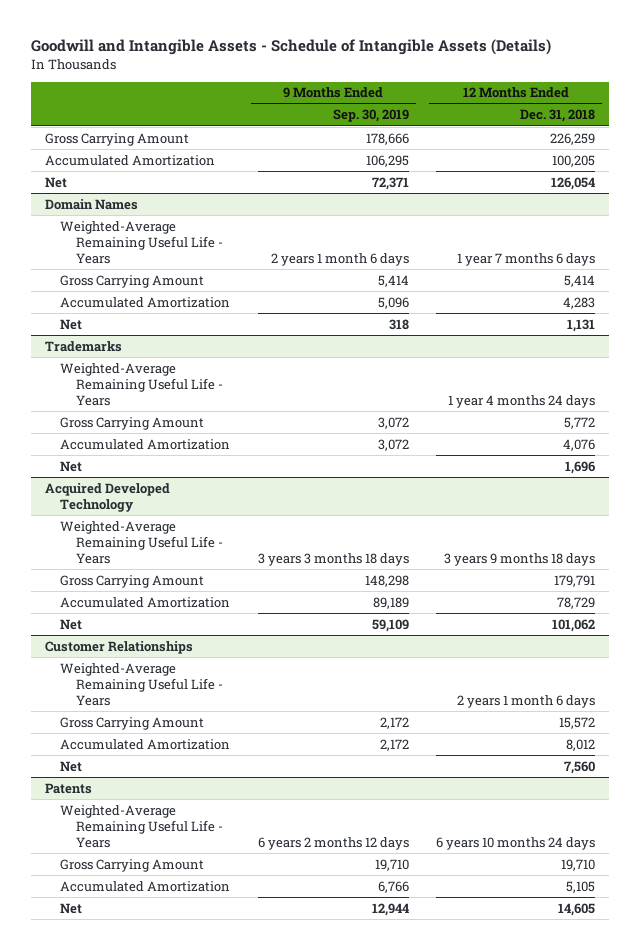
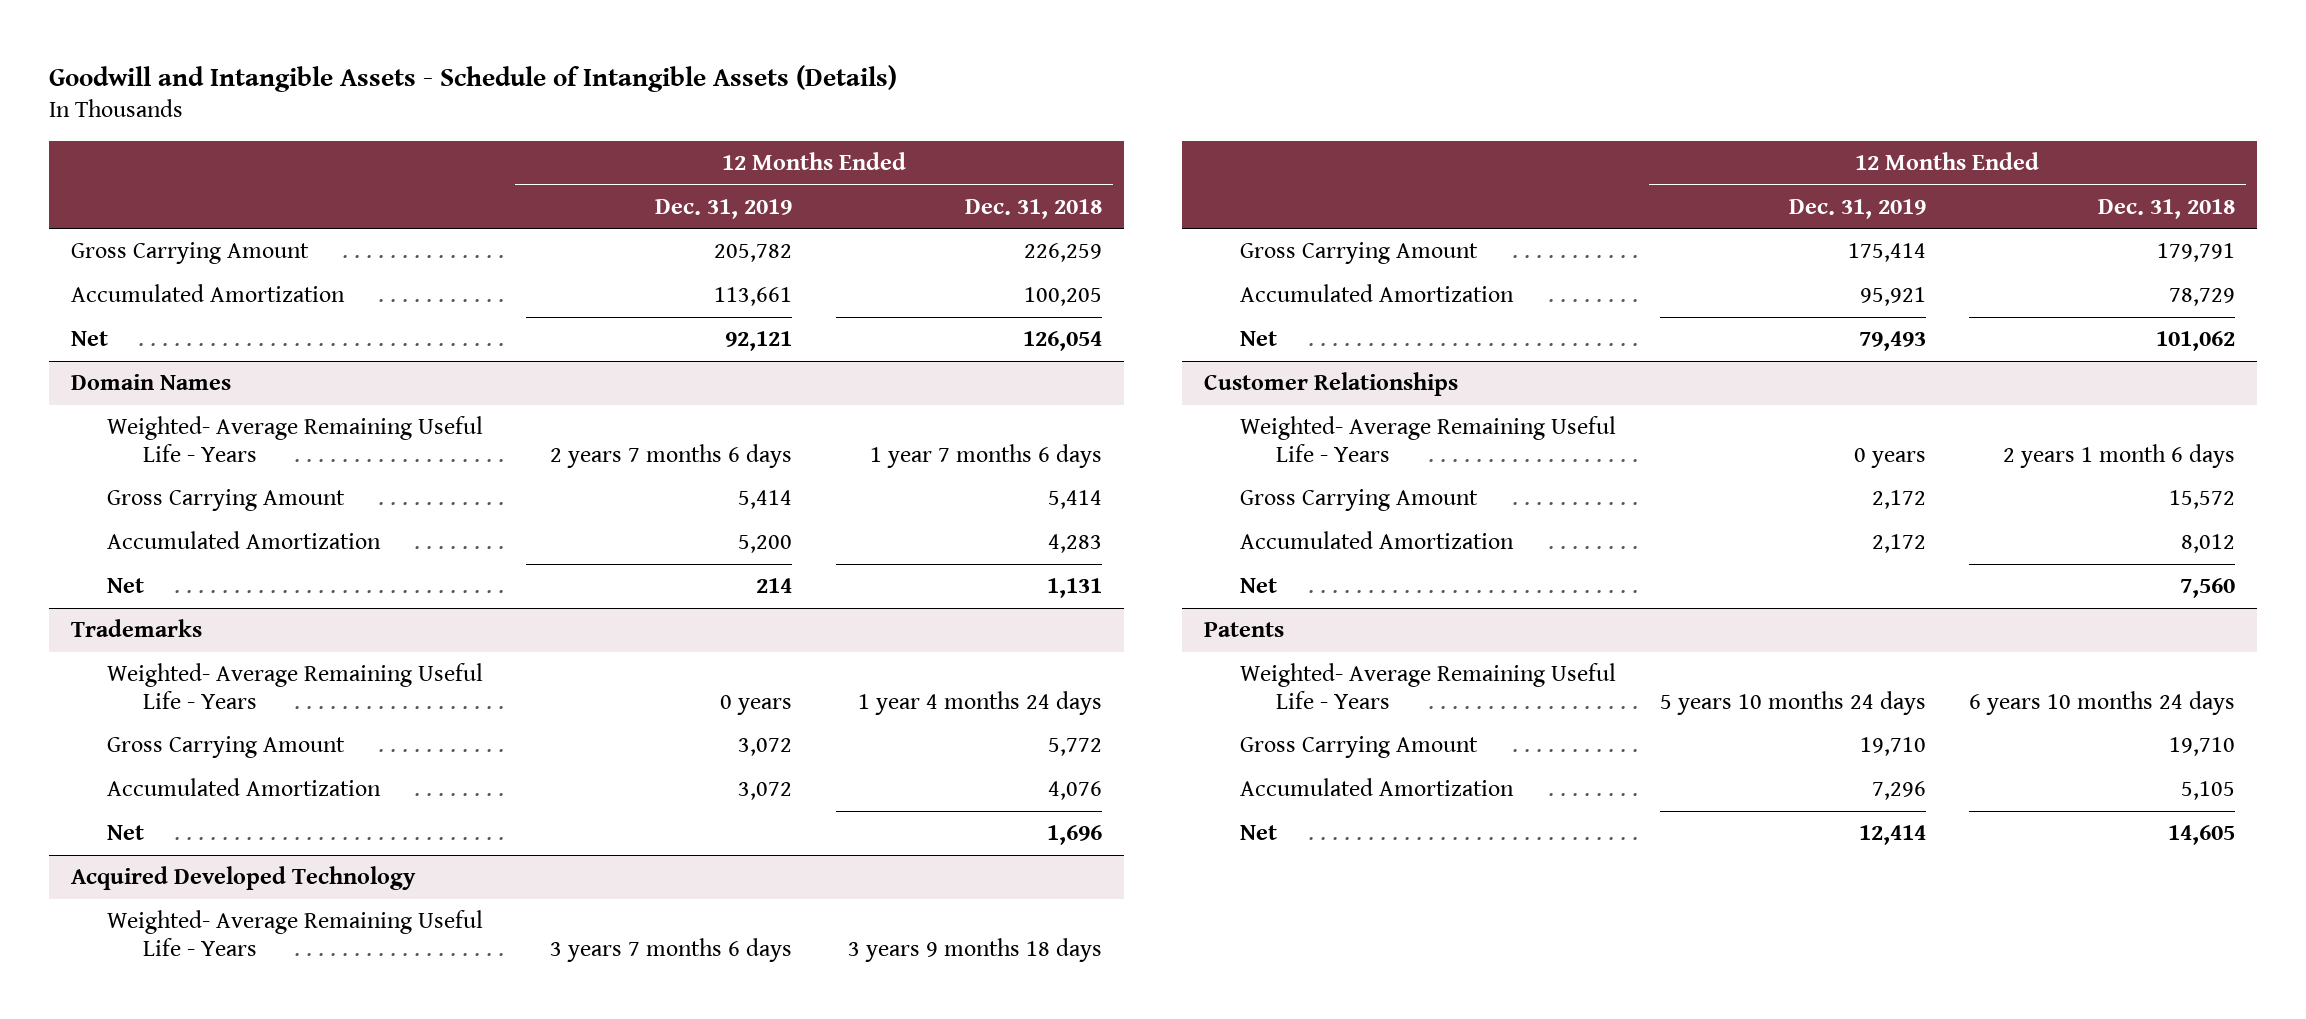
- | 9 Months Ended Sep. 30, 2019 | 12 Months Ended Dec. 31, 2018
+ | 12 Months Ended Dec. 31, 2019 | 12 Months Ended Dec. 31, 2018
@ Domain Names
- Weighted-Average Remaining Useful Life - Years | 2 years 1 month 6 days | 1 year 7 months 6 days
+ Weighted- Average Remaining Useful Life - Years | 2 years 7 months 6 days | 1 year 7 months 6 days
@ Trademarks
- Weighted-Average Remaining Useful Life - Years | | 1 year 4 months 24 days
+ Weighted- Average Remaining Useful Life - Years | 0 years | 1 year 4 months 24 days
@ Acquired Developed Technology
- Weighted-Average Remaining Useful Life - Years | 3 years 3 months 18 days | 3 years 9 months 18 days
+ Weighted- Average Remaining Useful Life - Years | 3 years 7 months 6 days | 3 years 9 months 18 days
@ Customer Relationships
- Weighted-Average Remaining Useful Life - Years | | 2 years 1 month 6 days
+ Weighted- Average Remaining Useful Life - Years | 0 years | 2 years 1 month 6 days
@ Patents
- Weighted-Average Remaining Useful Life - Years | 6 years 2 months 12 days | 6 years 10 months 24 days
+ Weighted- Average Remaining Useful Life - Years | 5 years 10 months 24 days | 6 years 10 months 24 days

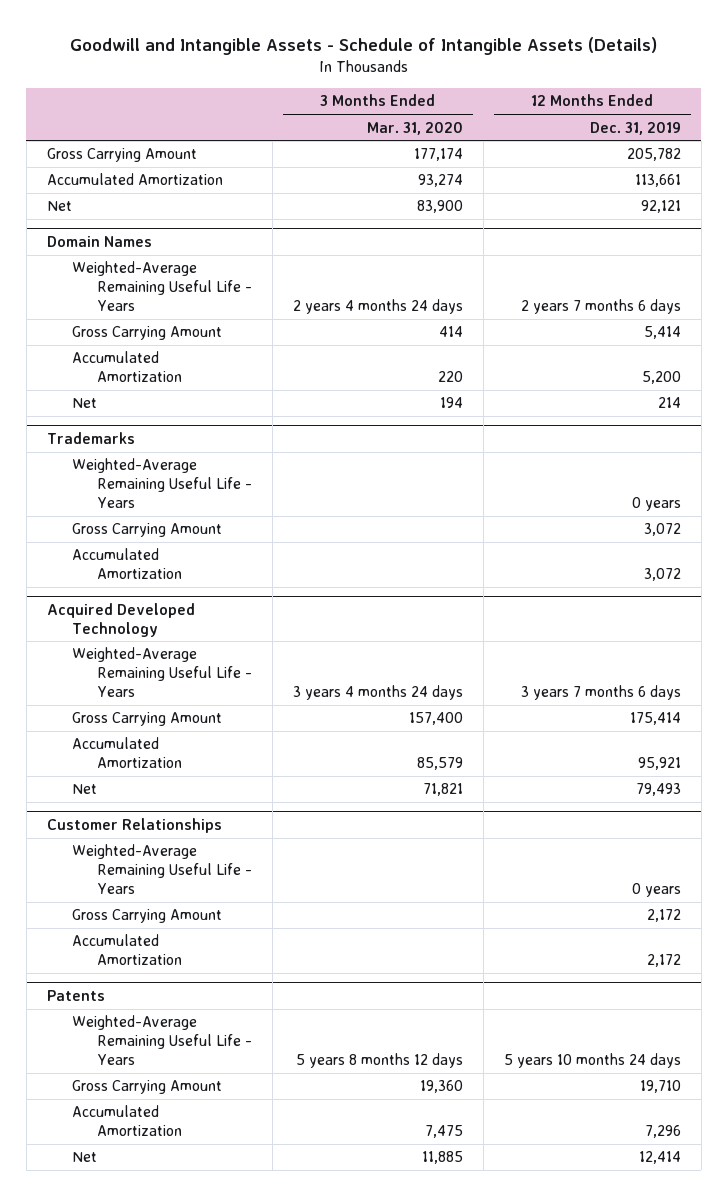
- | 12 Months Ended Dec. 31, 2019 | 12 Months Ended Dec. 31, 2018
+ | 3 Months Ended Mar. 31, 2020 | 12 Months Ended Dec. 31, 2019
@ Domain Names
- Weighted- Average Remaining Useful Life - Years | 2 years 7 months 6 days | 1 year 7 months 6 days
+ Weighted-Average Remaining Useful Life - Years | 2 years 4 months 24 days | 2 years 7 months 6 days
@ Trademarks
- Weighted- Average Remaining Useful Life - Years | 0 years | 1 year 4 months 24 days
+ Weighted-Average Remaining Useful Life - Years | | 0 years
- Net | | 1,696
@ Acquired Developed Technology
- Weighted- Average Remaining Useful Life - Years | 3 years 7 months 6 days | 3 years 9 months 18 days
+ Weighted-Average Remaining Useful Life - Years | 3 years 4 months 24 days | 3 years 7 months 6 days
@ Customer Relationships
- Weighted- Average Remaining Useful Life - Years | 0 years | 2 years 1 month 6 days
+ Weighted-Average Remaining Useful Life - Years | | 0 years
- Net | | 7,560
@ Patents
- Weighted- Average Remaining Useful Life - Years | 5 years 10 months 24 days | 6 years 10 months 24 days
+ Weighted-Average Remaining Useful Life - Years | 5 years 8 months 12 days | 5 years 10 months 24 days

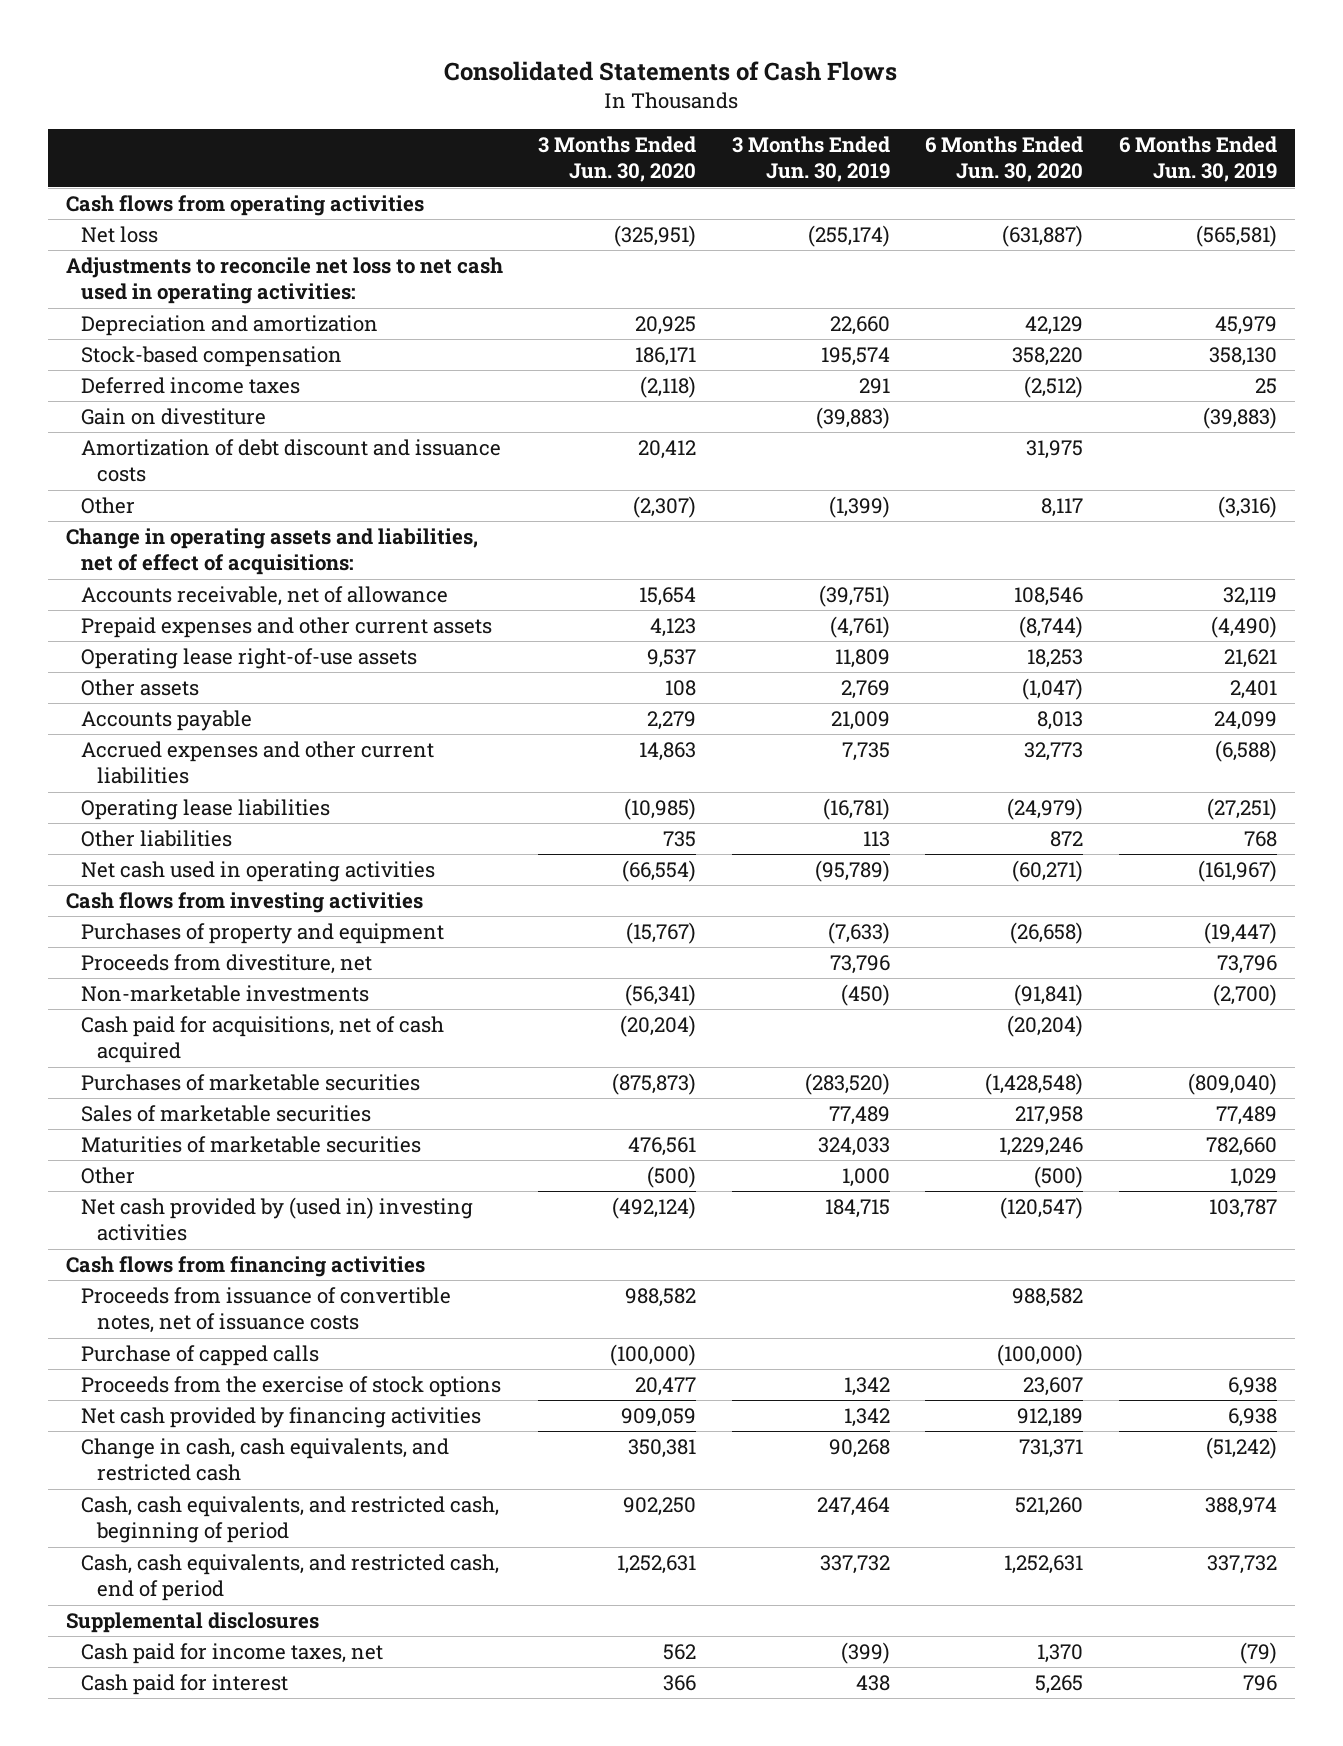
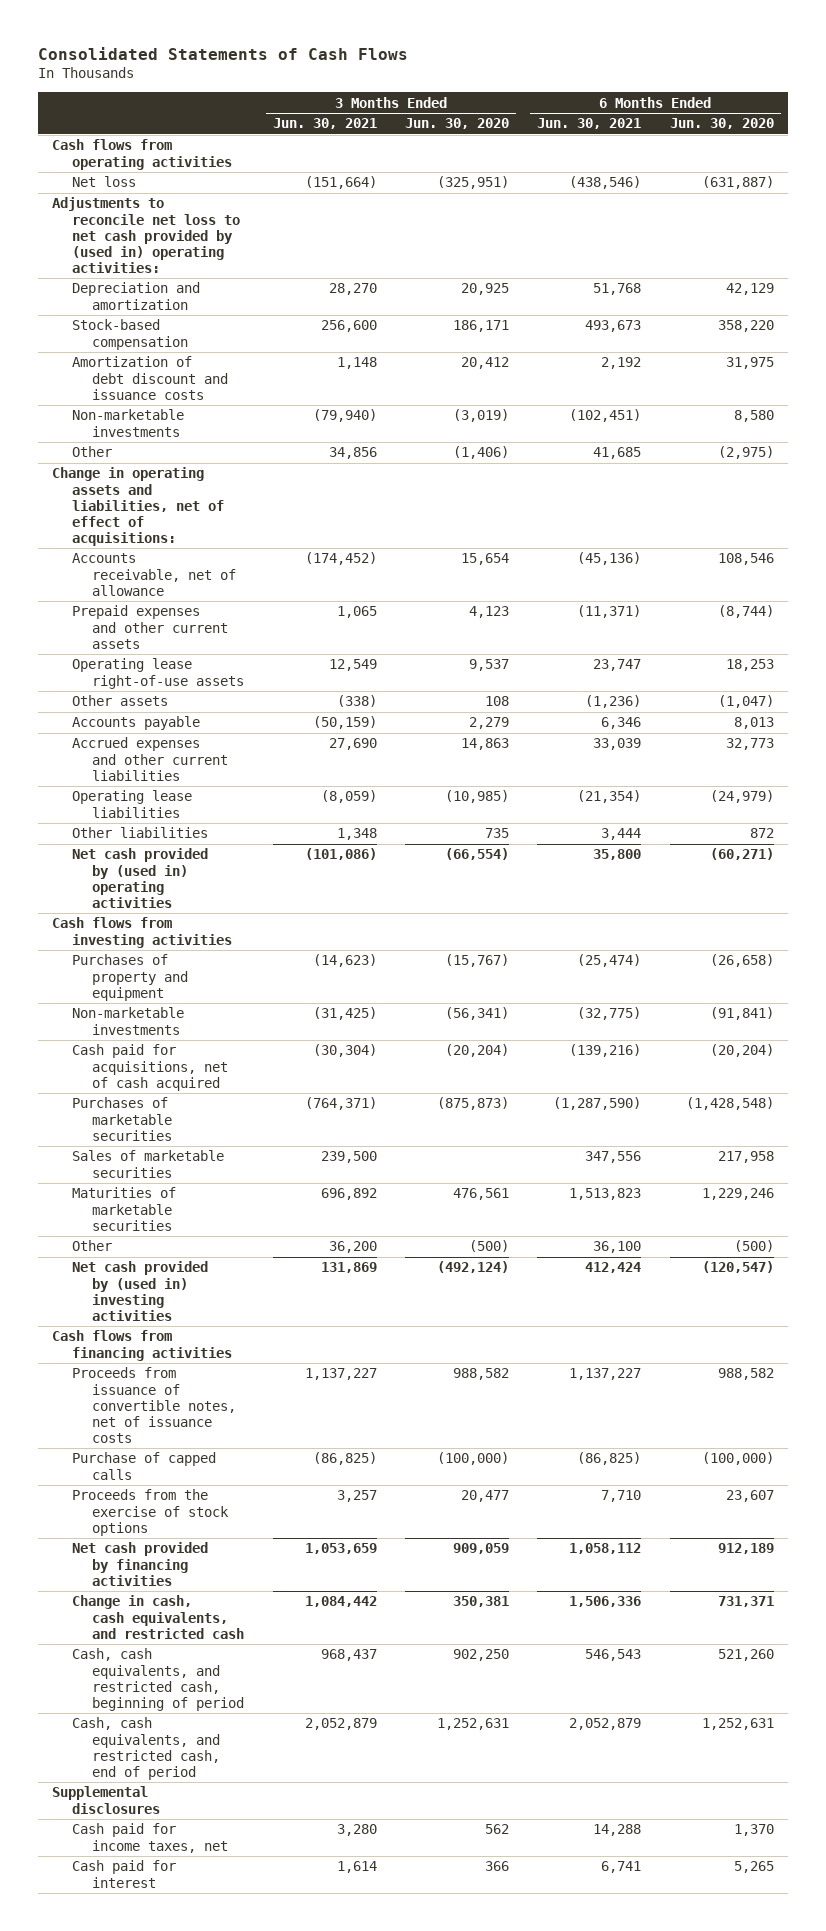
- | 3 Months Ended Jun. 30, 2020 | 3 Months Ended Jun. 30, 2019 | 6 Months Ended Jun. 30, 2020 | 6 Months Ended Jun. 30, 2019
+ | 3 Months Ended Jun. 30, 2021 | 3 Months Ended Jun. 30, 2020 | 6 Months Ended Jun. 30, 2021 | 6 Months Ended Jun. 30, 2020
- Adjustments to reconcile net loss to net cash used in operating activities:
+ Adjustments to reconcile net loss to net cash provided by (used in) operating activities:
- Deferred income taxes | (2,118) | 291 | (2,512) | 25
- Gain on divestiture | | (39,883) | | (39,883)
- Other | (2,307) | (1,399) | 8,117 | (3,316)
+ Non-marketable investments | (79,940) | (3,019) | (102,451) | 8,580
+ Other | 34,856 | (1,406) | 41,685 | (2,975)
- Net cash used in operating activities | (66,554) | (95,789) | (60,271) | (161,967)
+ Net cash provided by (used in) operating activities | (101,086) | (66,554) | 35,800 | (60,271)
- Proceeds from divestiture, net | | 73,796 | | 73,796

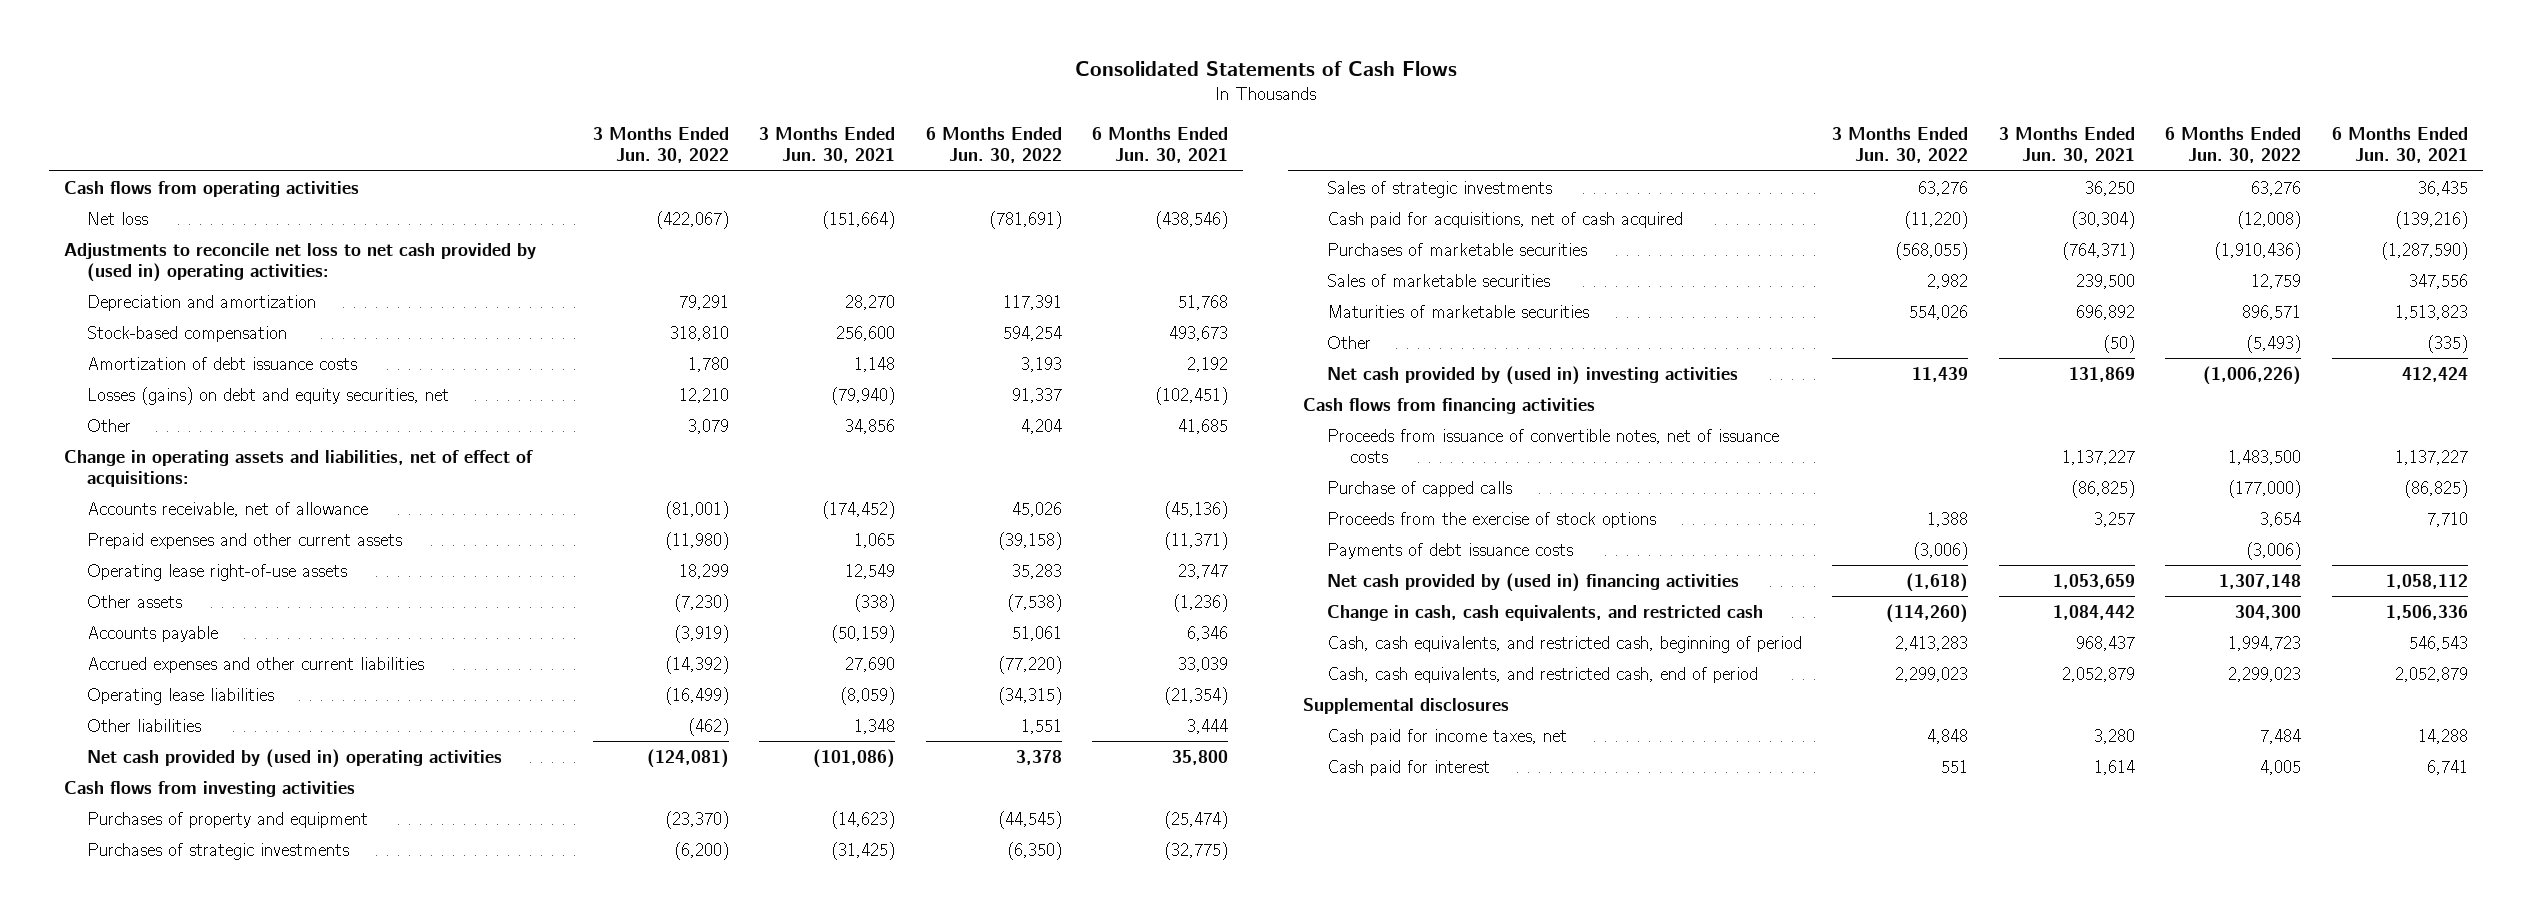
- | 3 Months Ended Jun. 30, 2021 | 3 Months Ended Jun. 30, 2020 | 6 Months Ended Jun. 30, 2021 | 6 Months Ended Jun. 30, 2020
+ | 3 Months Ended Jun. 30, 2022 | 3 Months Ended Jun. 30, 2021 | 6 Months Ended Jun. 30, 2022 | 6 Months Ended Jun. 30, 2021
- Amortization of debt discount and issuance costs | 1,148 | 20,412 | 2,192 | 31,975
- Non-marketable investments | (79,940) | (3,019) | (102,451) | 8,580
+ Amortization of debt issuance costs | 1,780 | 1,148 | 3,193 | 2,192
+ Losses (gains) on debt and equity securities, net | 12,210 | (79,940) | 91,337 | (102,451)
- Non-marketable investments | (31,425) | (56,341) | (32,775) | (91,841)
+ Purchases of strategic investments | (6,200) | (31,425) | (6,350) | (32,775)
+ Sales of strategic investments | 63,276 | 36,250 | 63,276 | 36,435
- Other | 36,200 | (500) | 36,100 | (500)
+ Other | | (50) | (5,493) | (335)
- Net cash provided by financing activities | 1,053,659 | 909,059 | 1,058,112 | 912,189
+ Payments of debt issuance costs | (3,006) | | (3,006) |
+ Net cash provided by (used in) financing activities | (1,618) | 1,053,659 | 1,307,148 | 1,058,112

